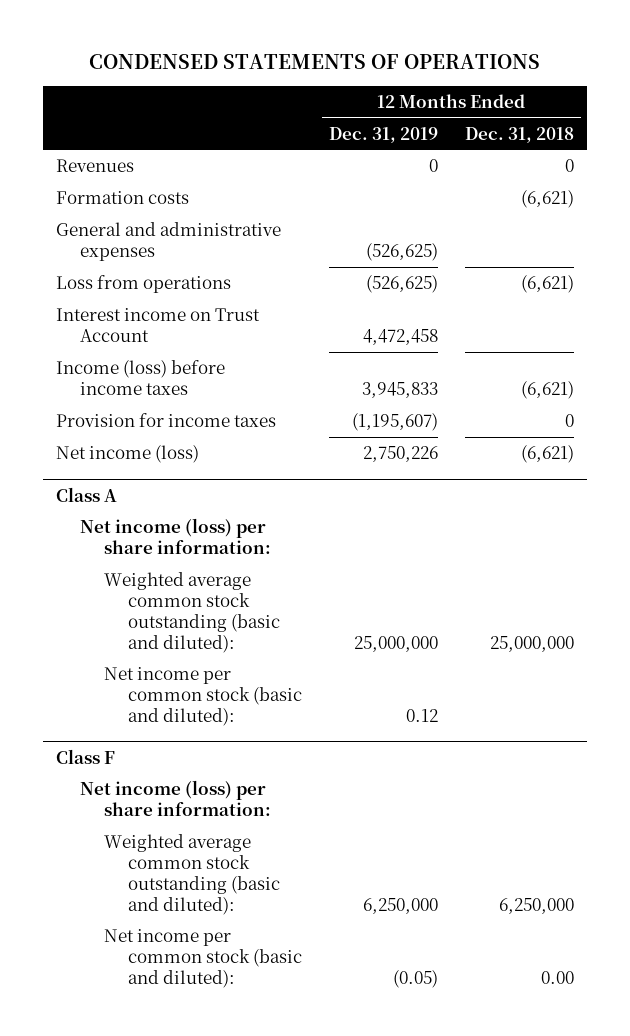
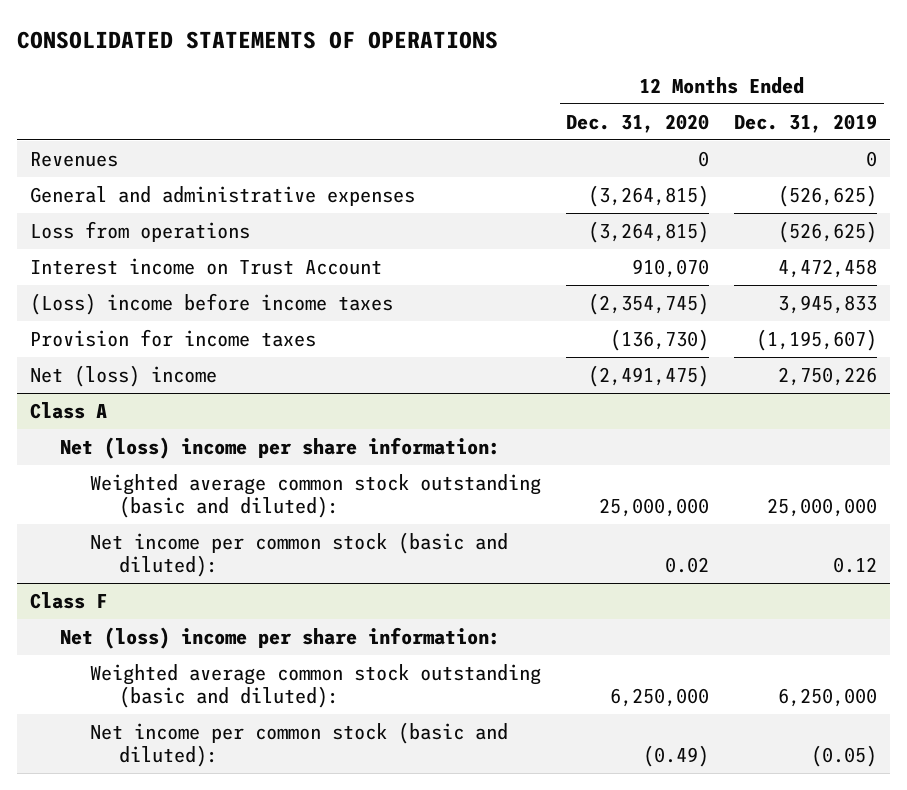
- CONDENSED STATEMENTS OF OPERATIONS
+ CONSOLIDATED STATEMENTS OF OPERATIONS
- | 12 Months Ended Dec. 31, 2019 | 12 Months Ended Dec. 31, 2018
+ | 12 Months Ended Dec. 31, 2020 | 12 Months Ended Dec. 31, 2019
- Formation costs | | (6,621)
- Income (loss) before income taxes | 3,945,833 | (6,621)
+ (Loss) income before income taxes | (2,354,745) | 3,945,833
- Net income (loss) | 2,750,226 | (6,621)
+ Net (loss) income | (2,491,475) | 2,750,226
@ Class A
- Net income (loss) per share information:
+ Net (loss) income per share information:
@ Class F
- Net income (loss) per share information:
+ Net (loss) income per share information:

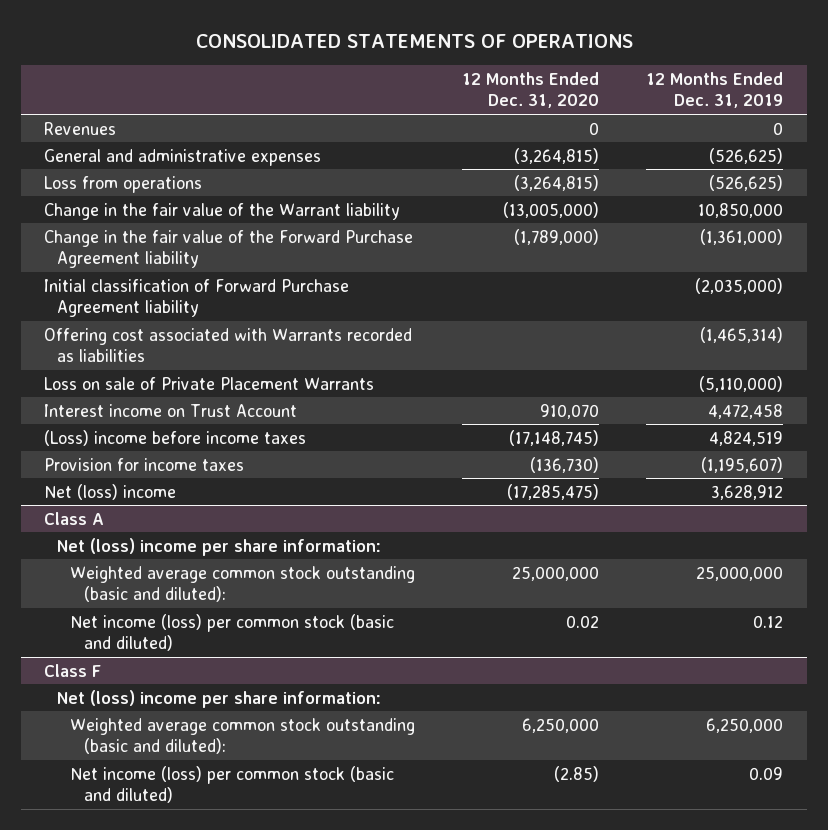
+ Change in the fair value of the Warrant liability | (13,005,000) | 10,850,000
+ Change in the fair value of the Forward Purchase Agreement liability | (1,789,000) | (1,361,000)
+ Initial classification of Forward Purchase Agreement liability | | (2,035,000)
+ Offering cost associated with Warrants recorded as liabilities | | (1,465,314)
+ Loss on sale of Private Placement Warrants | | (5,110,000)
- (Loss) income before income taxes | (2,354,745) | 3,945,833
+ (Loss) income before income taxes | (17,148,745) | 4,824,519
- Net (loss) income | (2,491,475) | 2,750,226
+ Net (loss) income | (17,285,475) | 3,628,912
@ Class A
- Net income per common stock (basic and diluted): | 0.02 | 0.12
+ Net income (loss) per common stock (basic and diluted) | 0.02 | 0.12
@ Class F
- Net income per common stock (basic and diluted): | (0.49) | (0.05)
+ Net income (loss) per common stock (basic and diluted) | (2.85) | 0.09

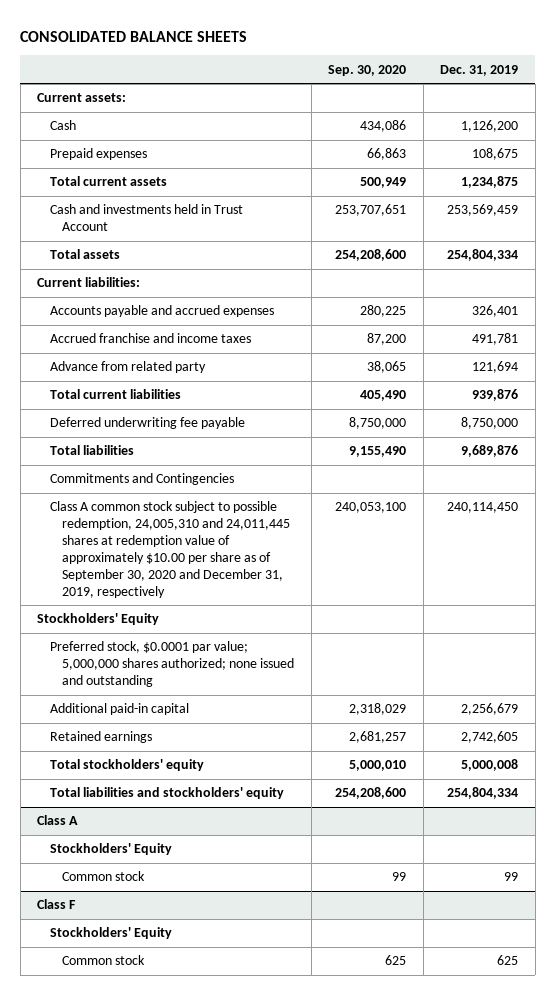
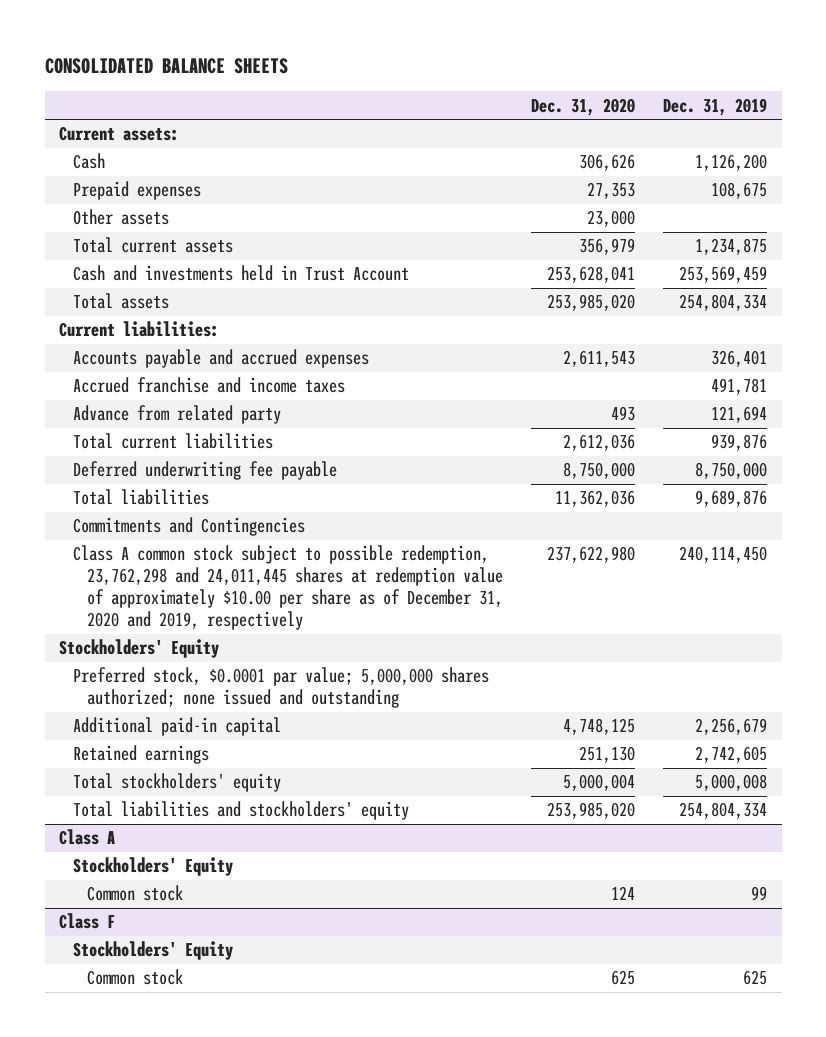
- | Sep. 30, 2020 | Dec. 31, 2019
+ | Dec. 31, 2020 | Dec. 31, 2019
+ Other assets | 23,000 |
- Class A common stock subject to possible redemption, 24,005,310 and 24,011,445 shares at redemption value of approximately $10.00 per share as of September 30, 2020 and December 31, 2019, respectively | 240,053,100 | 240,114,450
+ Class A common stock subject to possible redemption, 23,762,298 and 24,011,445 shares at redemption value of approximately $10.00 per share as of December 31, 2020 and 2019, respectively | 237,622,980 | 240,114,450

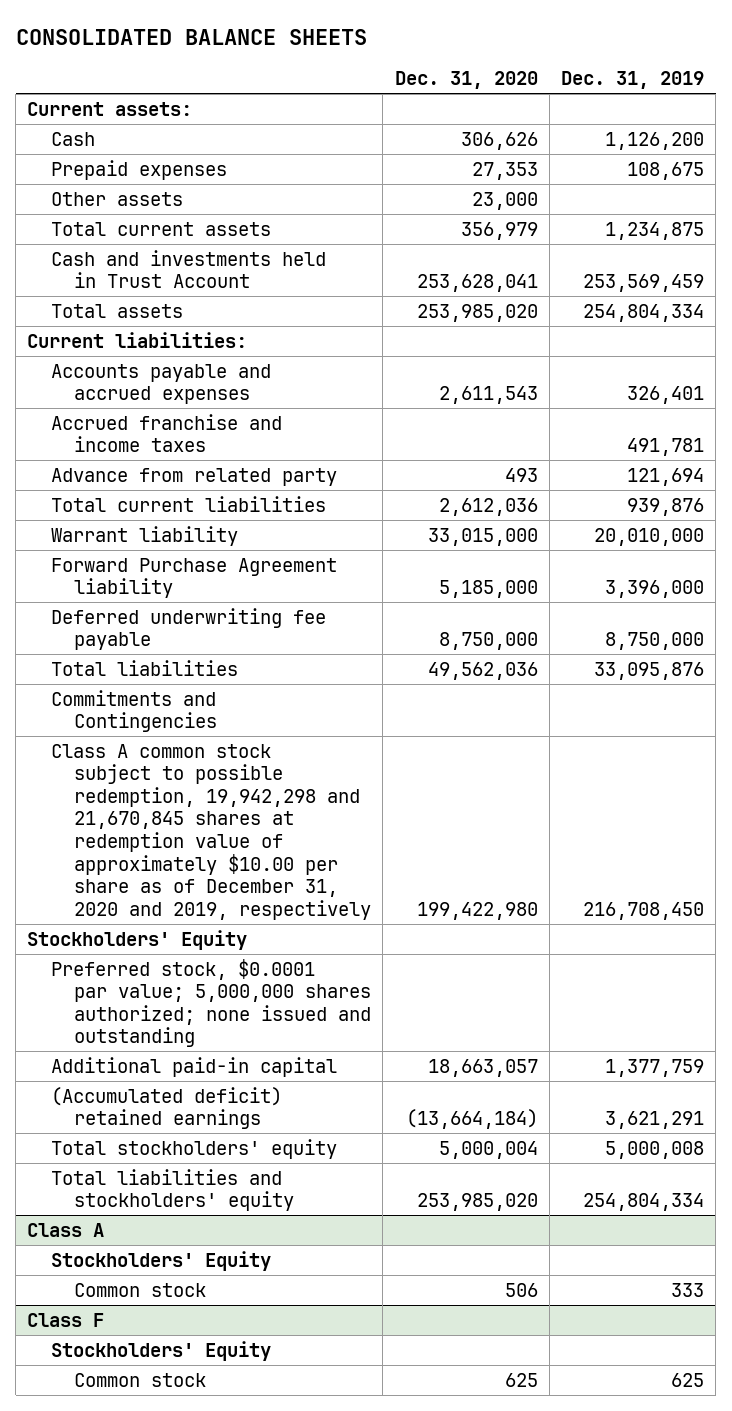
+ Warrant liability | 33,015,000 | 20,010,000
+ Forward Purchase Agreement liability | 5,185,000 | 3,396,000
- Total liabilities | 11,362,036 | 9,689,876
+ Total liabilities | 49,562,036 | 33,095,876
- Class A common stock subject to possible redemption, 23,762,298 and 24,011,445 shares at redemption value of approximately $10.00 per share as of December 31, 2020 and 2019, respectively | 237,622,980 | 240,114,450
+ Class A common stock subject to possible redemption, 19,942,298 and 21,670,845 shares at redemption value of approximately $10.00 per share as of December 31, 2020 and 2019, respectively | 199,422,980 | 216,708,450
- Additional paid-in capital | 4,748,125 | 2,256,679
- Retained earnings | 251,130 | 2,742,605
+ Additional paid-in capital | 18,663,057 | 1,377,759
+ (Accumulated deficit) retained earnings | (13,664,184) | 3,621,291
@ Class A
- Common stock | 124 | 99
+ Common stock | 506 | 333

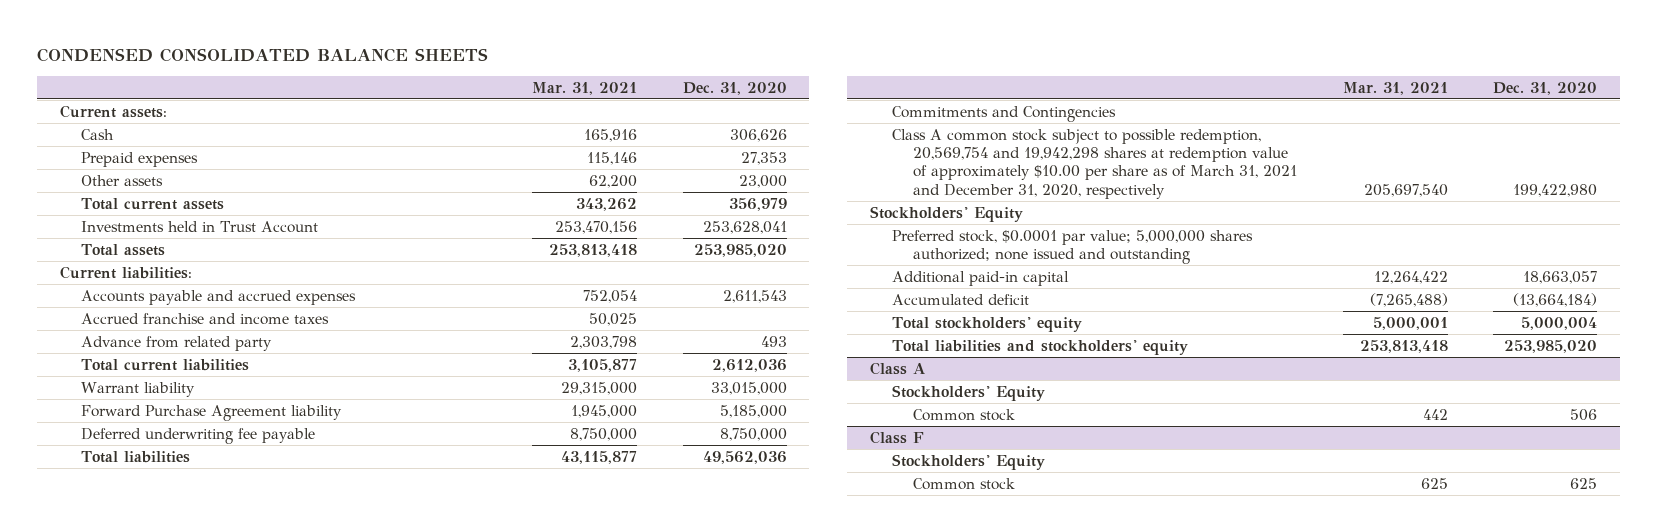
- CONSOLIDATED BALANCE SHEETS
+ CONDENSED CONSOLIDATED BALANCE SHEETS
- | Dec. 31, 2020 | Dec. 31, 2019
+ | Mar. 31, 2021 | Dec. 31, 2020
- Cash and investments held in Trust Account | 253,628,041 | 253,569,459
+ Investments held in Trust Account | 253,470,156 | 253,628,041
- Class A common stock subject to possible redemption, 19,942,298 and 21,670,845 shares at redemption value of approximately $10.00 per share as of December 31, 2020 and 2019, respectively | 199,422,980 | 216,708,450
+ Class A common stock subject to possible redemption, 20,569,754 and 19,942,298 shares at redemption value of approximately $10.00 per share as of March 31, 2021 and December 31, 2020, respectively | 205,697,540 | 199,422,980
- (Accumulated deficit) retained earnings | (13,664,184) | 3,621,291
+ Accumulated deficit | (7,265,488) | (13,664,184)

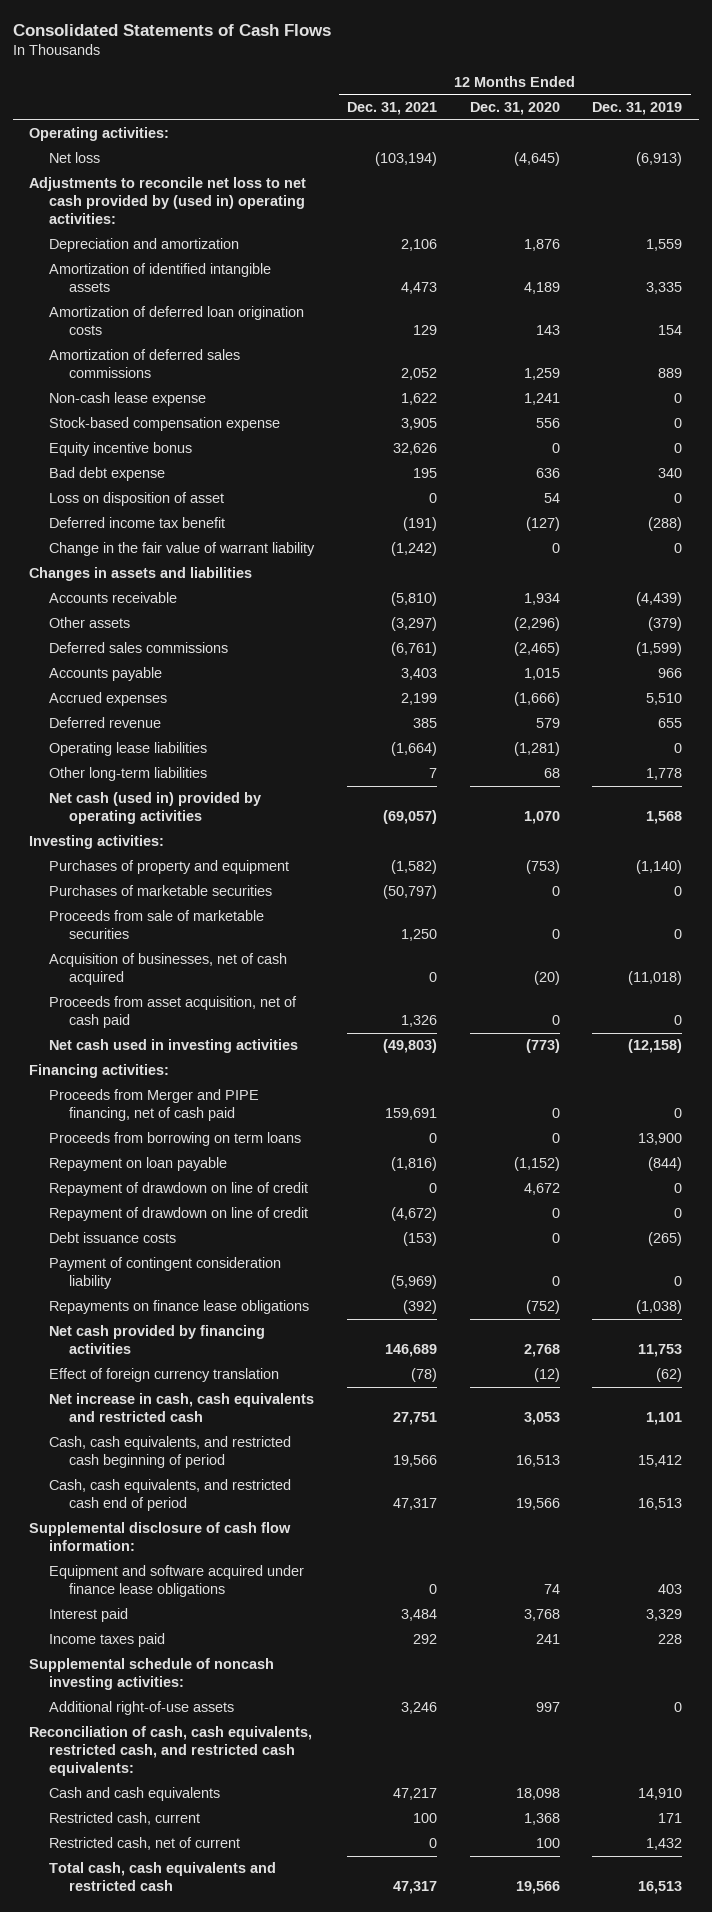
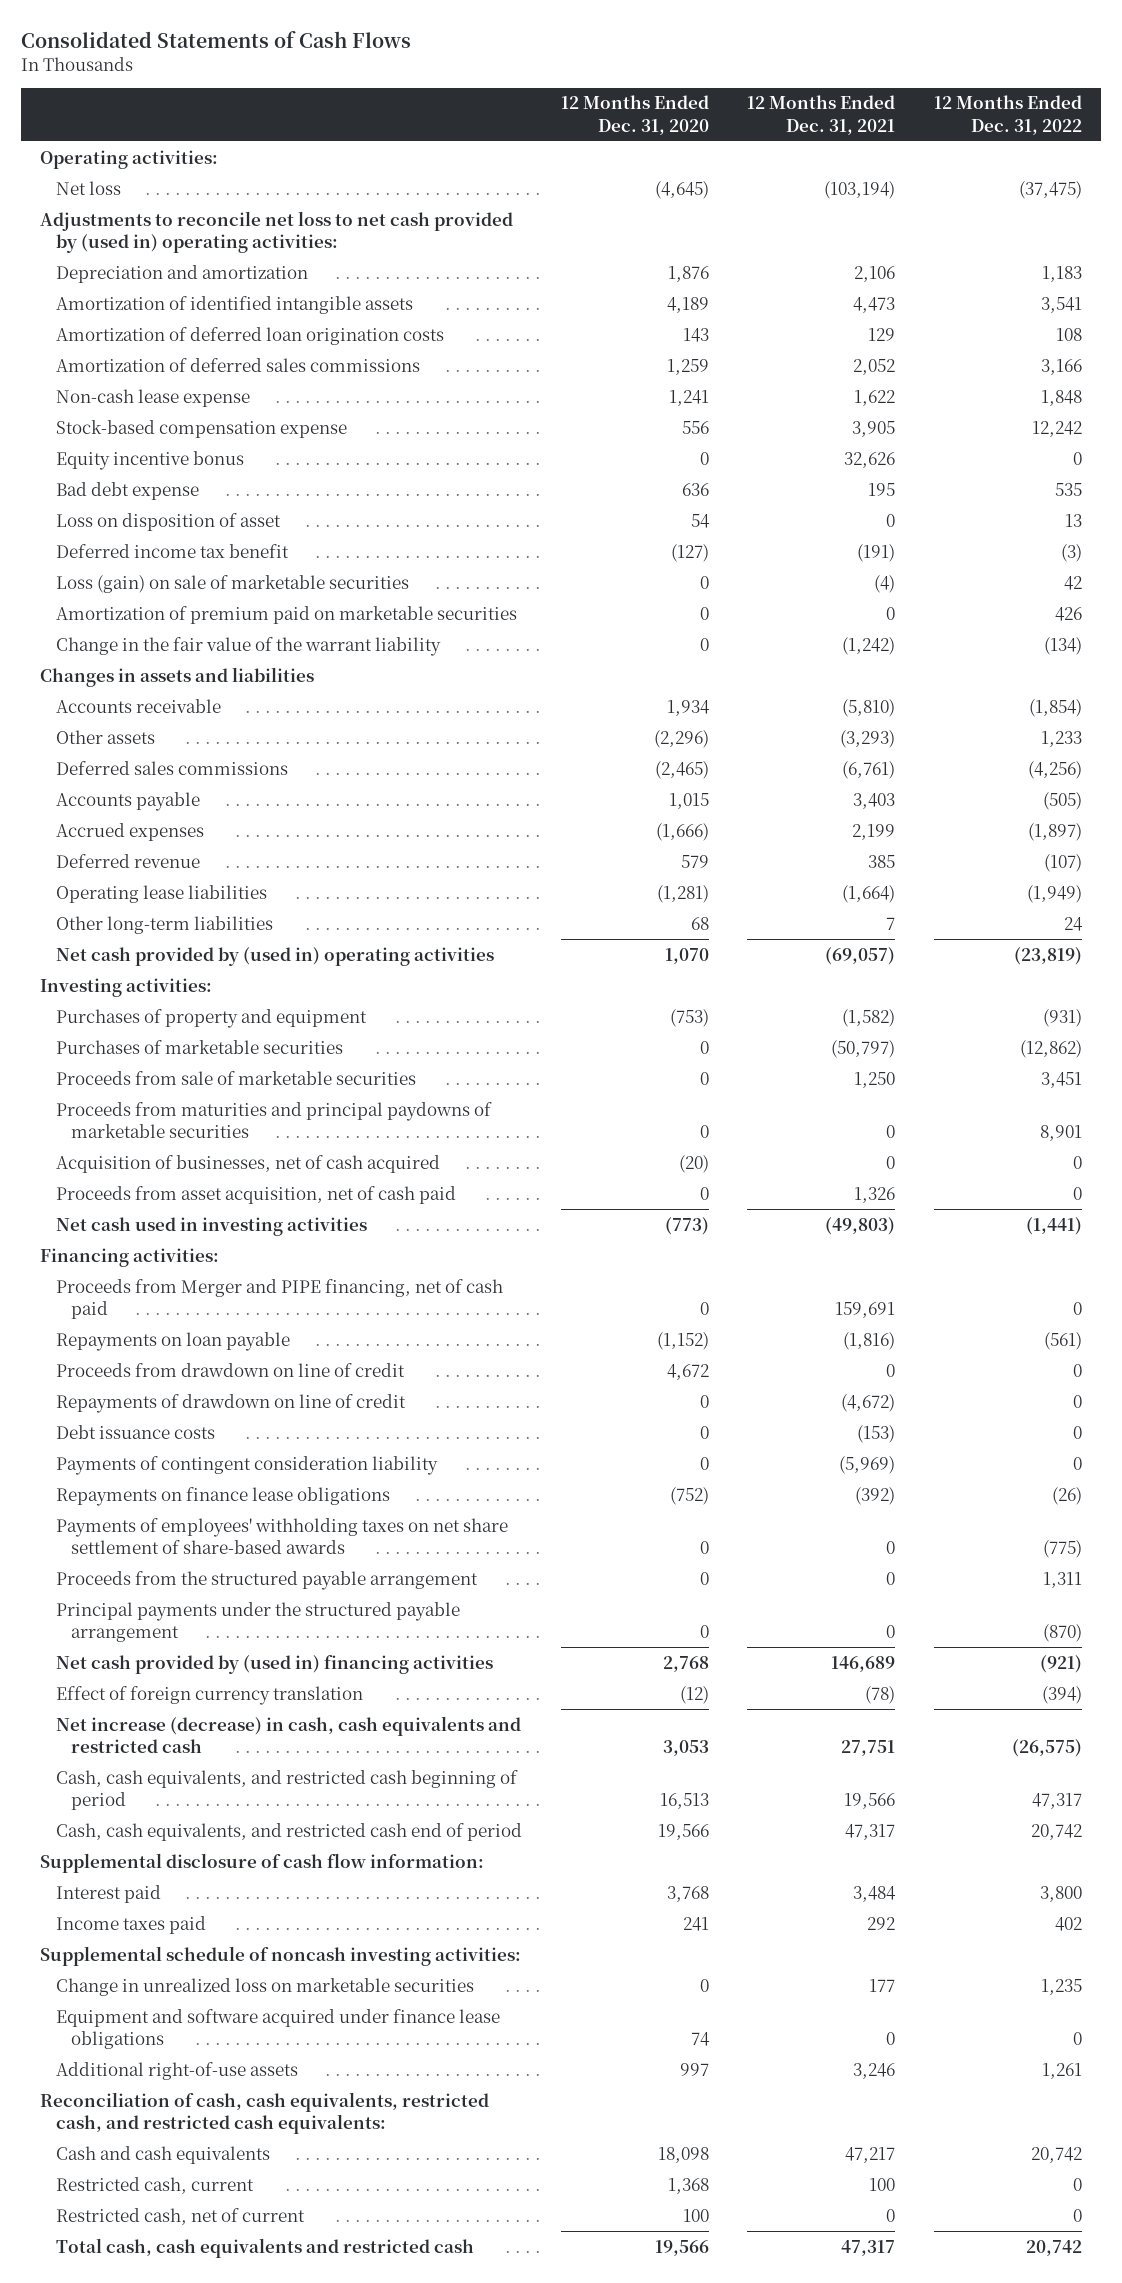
- | 12 Months Ended Dec. 31, 2021 | 12 Months Ended Dec. 31, 2020 | 12 Months Ended Dec. 31, 2019
+ | 12 Months Ended Dec. 31, 2020 | 12 Months Ended Dec. 31, 2021 | 12 Months Ended Dec. 31, 2022
- Change in the fair value of warrant liability | (1,242) | 0 | 0
+ Loss (gain) on sale of marketable securities | 0 | (4) | 42
+ Amortization of premium paid on marketable securities | 0 | 0 | 426
+ Change in the fair value of the warrant liability | 0 | (1,242) | (134)
- Other assets | (3,297) | (2,296) | (379)
+ Other assets | (2,296) | (3,293) | 1,233
- Net cash (used in) provided by operating activities | (69,057) | 1,070 | 1,568
+ Net cash provided by (used in) operating activities | 1,070 | (69,057) | (23,819)
+ Proceeds from maturities and principal paydowns of marketable securities | 0 | 0 | 8,901
- Proceeds from borrowing on term loans | 0 | 0 | 13,900
- Repayment on loan payable | (1,816) | (1,152) | (844)
- Repayment of drawdown on line of credit | 0 | 4,672 | 0
- Repayment of drawdown on line of credit | (4,672) | 0 | 0
+ Repayments on loan payable | (1,152) | (1,816) | (561)
+ Proceeds from drawdown on line of credit | 4,672 | 0 | 0
+ Repayments of drawdown on line of credit | 0 | (4,672) | 0
- Payment of contingent consideration liability | (5,969) | 0 | 0
+ Payments of contingent consideration liability | 0 | (5,969) | 0
- Net cash provided by financing activities | 146,689 | 2,768 | 11,753
+ Payments of employees' withholding taxes on net share settlement of share-based awards | 0 | 0 | (775)
+ Proceeds from the structured payable arrangement | 0 | 0 | 1,311
+ Principal payments under the structured payable arrangement | 0 | 0 | (870)
+ Net cash provided by (used in) financing activities | 2,768 | 146,689 | (921)
- Net increase in cash, cash equivalents and restricted cash | 27,751 | 3,053 | 1,101
+ Net increase (decrease) in cash, cash equivalents and restricted cash | 3,053 | 27,751 | (26,575)
+ Change in unrealized loss on marketable securities | 0 | 177 | 1,235
moved down: Equipment and software acquired under finance lease obligations | 74 | 0 | 0

